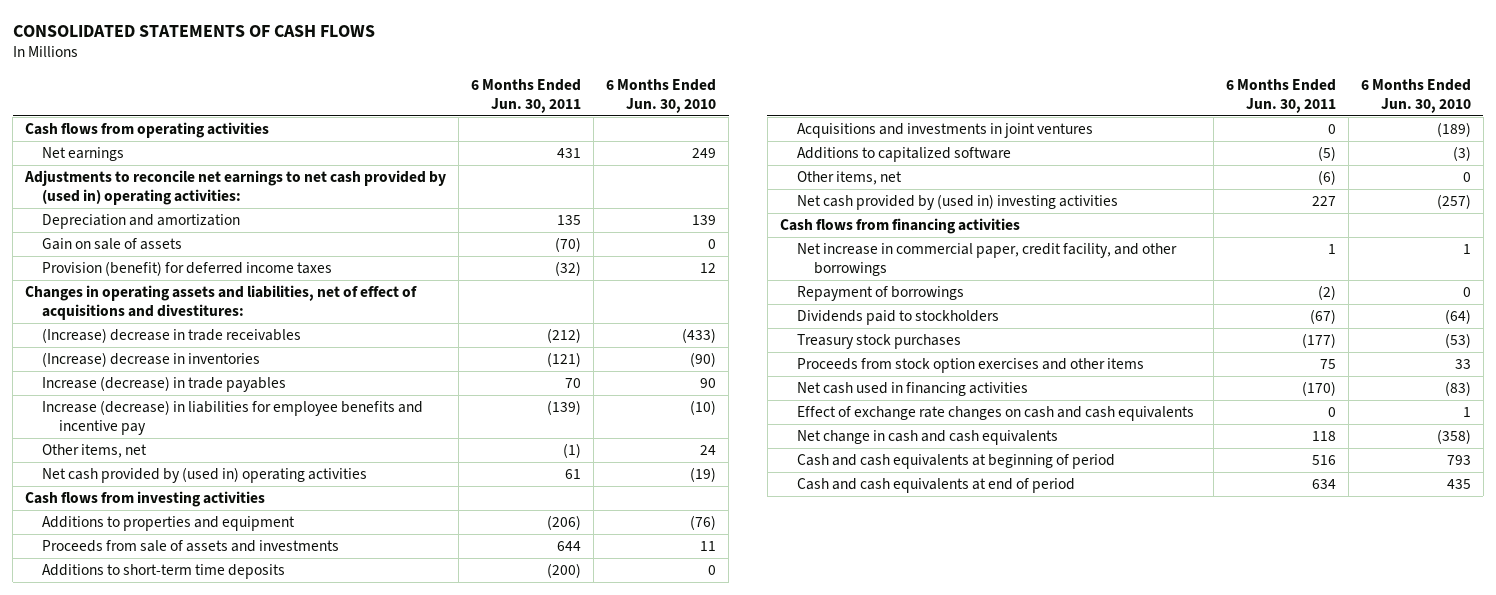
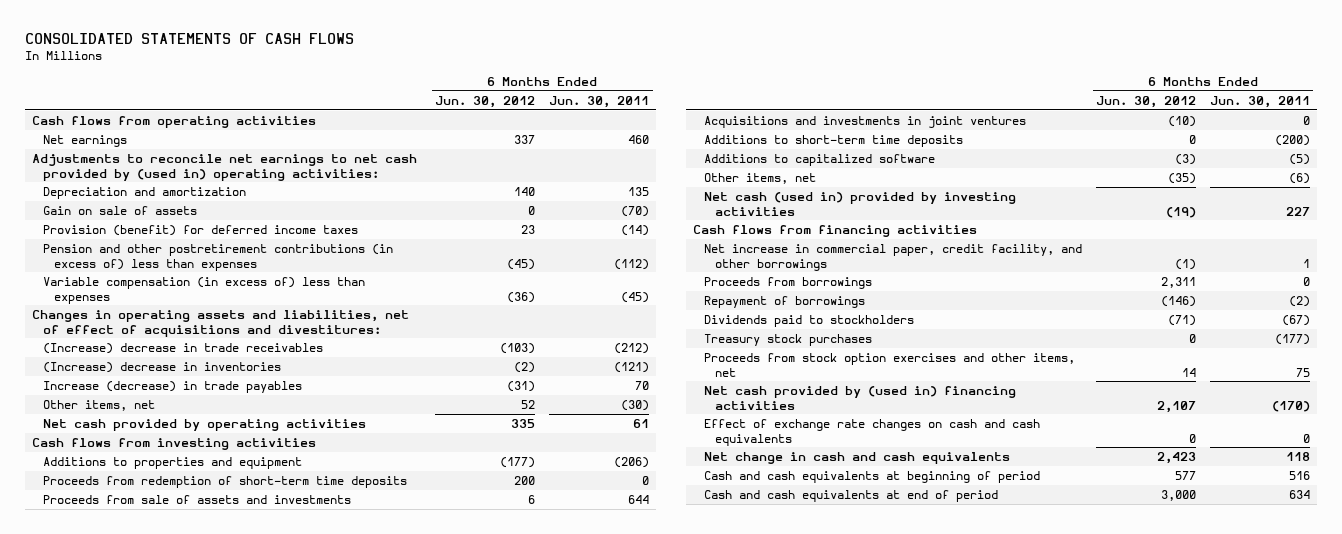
- | 6 Months Ended Jun. 30, 2011 | 6 Months Ended Jun. 30, 2010
+ | 6 Months Ended Jun. 30, 2012 | 6 Months Ended Jun. 30, 2011
- Net earnings | 431 | 249
+ Net earnings | 337 | 460
- Provision (benefit) for deferred income taxes | (32) | 12
+ Provision (benefit) for deferred income taxes | 23 | (14)
+ Pension and other postretirement contributions (in excess of) less than expenses | (45) | (112)
+ Variable compensation (in excess of) less than expenses | (36) | (45)
- Increase (decrease) in liabilities for employee benefits and incentive pay | (139) | (10)
- Other items, net | (1) | 24
- Net cash provided by (used in) operating activities | 61 | (19)
+ Other items, net | 52 | (30)
+ Net cash provided by operating activities | 335 | 61
+ Proceeds from redemption of short-term time deposits | 200 | 0
moved down: Additions to short-term time deposits | 0 | (200)
- Net cash provided by (used in) investing activities | 227 | (257)
+ Net cash (used in) provided by investing activities | (19) | 227
+ Proceeds from borrowings | 2,311 | 0
- Proceeds from stock option exercises and other items | 75 | 33
- Net cash used in financing activities | (170) | (83)
+ Proceeds from stock option exercises and other items, net | 14 | 75
+ Net cash provided by (used in) financing activities | 2,107 | (170)

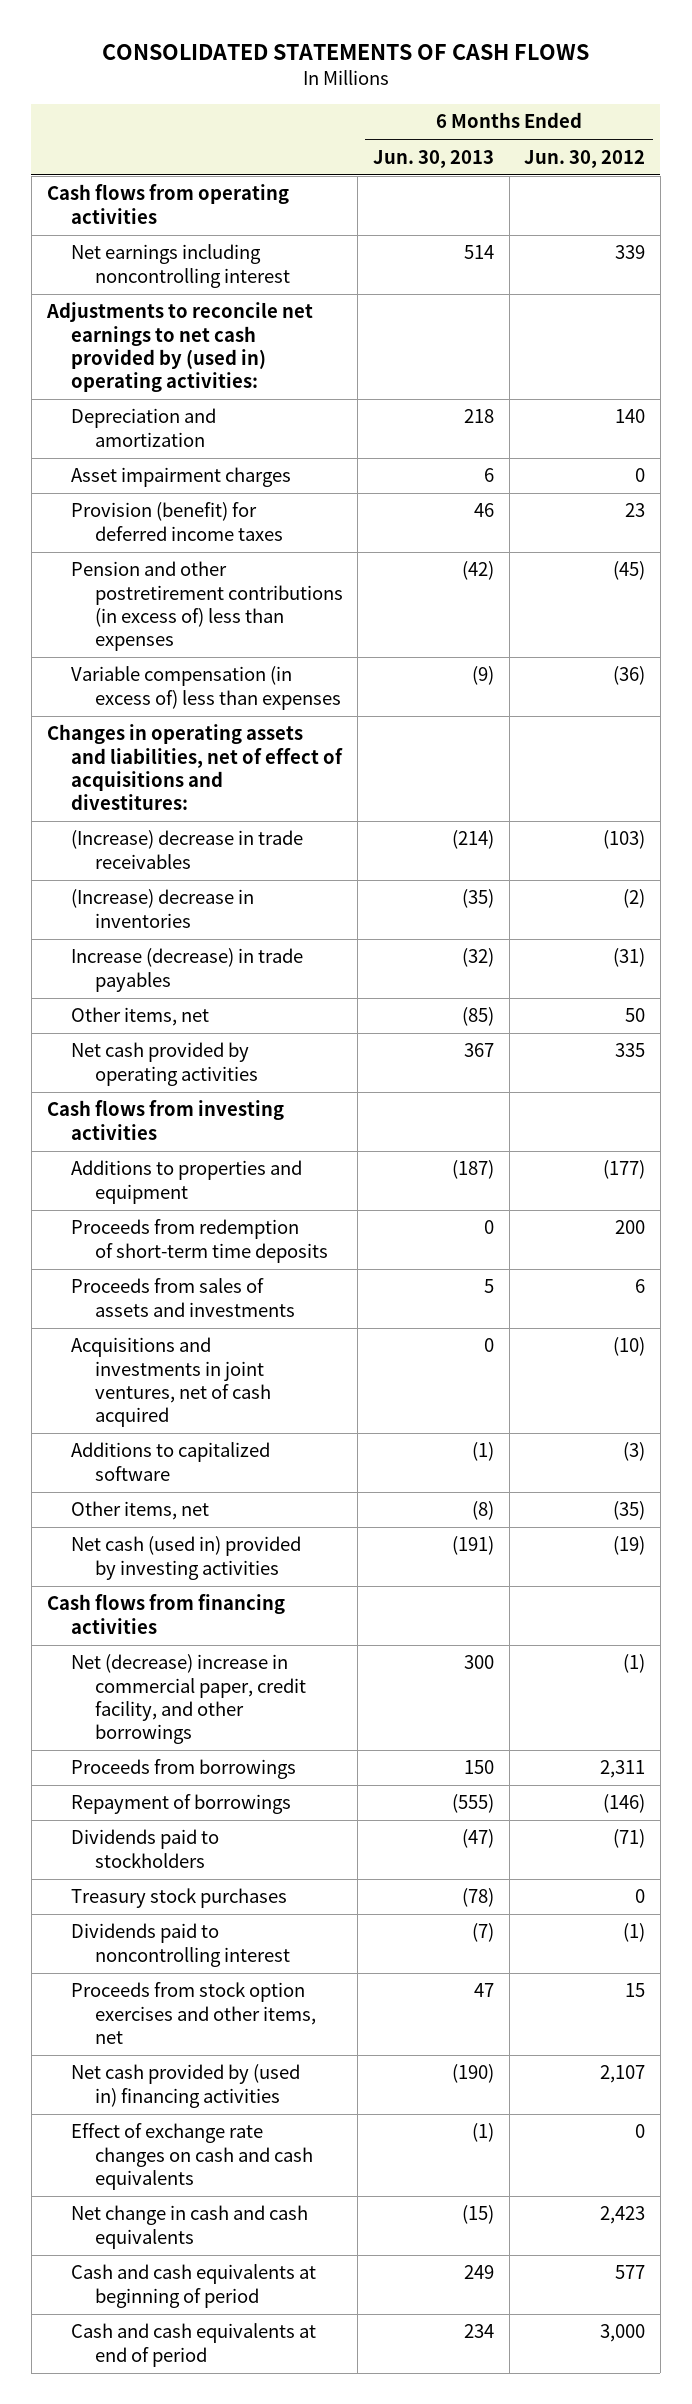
- | 6 Months Ended Jun. 30, 2012 | 6 Months Ended Jun. 30, 2011
+ | 6 Months Ended Jun. 30, 2013 | 6 Months Ended Jun. 30, 2012
- Net earnings | 337 | 460
+ Net earnings including noncontrolling interest | 514 | 339
- Gain on sale of assets | 0 | (70)
+ Asset impairment charges | 6 | 0
- Other items, net | 52 | (30)
+ Other items, net | (85) | 50
- Proceeds from sale of assets and investments | 6 | 644
- Acquisitions and investments in joint ventures | (10) | 0
- Additions to short-term time deposits | 0 | (200)
+ Proceeds from sales of assets and investments | 5 | 6
+ Acquisitions and investments in joint ventures, net of cash acquired | 0 | (10)
- Net increase in commercial paper, credit facility, and other borrowings | (1) | 1
+ Net (decrease) increase in commercial paper, credit facility, and other borrowings | 300 | (1)
- Proceeds from stock option exercises and other items, net | 14 | 75
+ Dividends paid to noncontrolling interest | (7) | (1)
+ Proceeds from stock option exercises and other items, net | 47 | 15

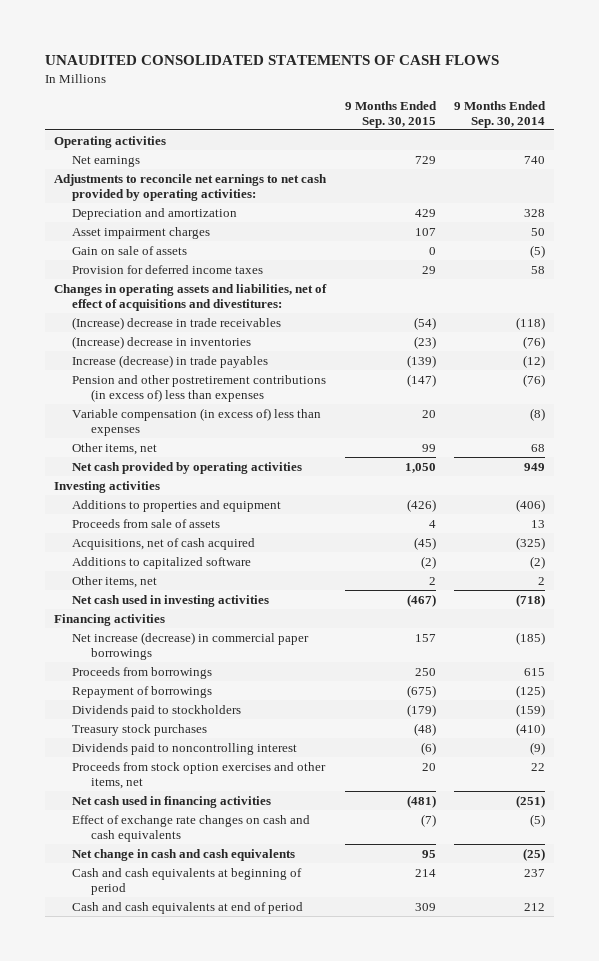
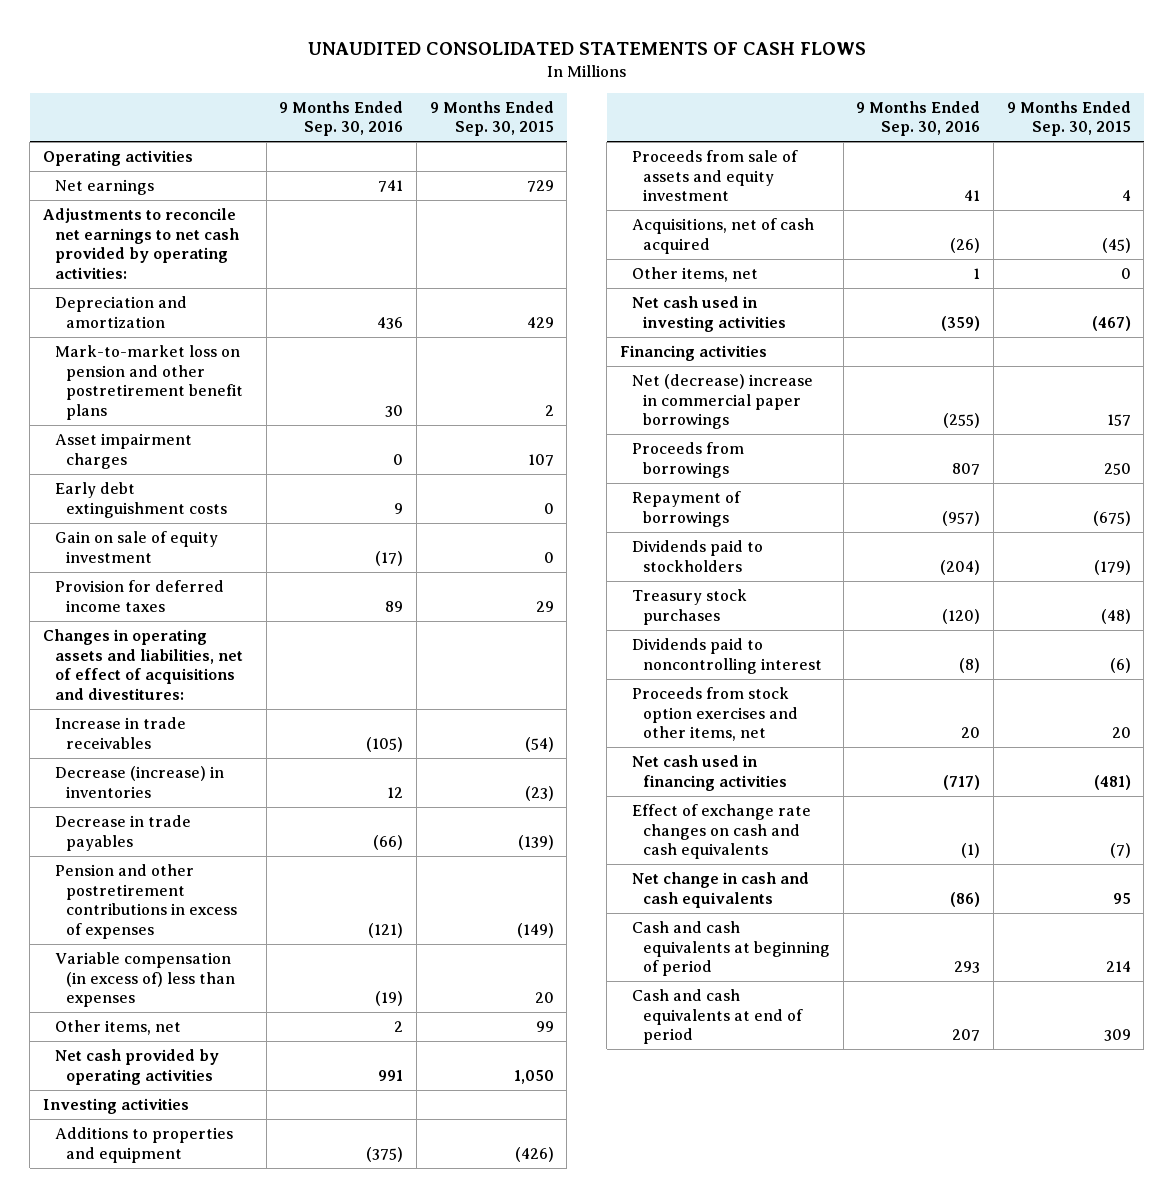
- | 9 Months Ended Sep. 30, 2015 | 9 Months Ended Sep. 30, 2014
+ | 9 Months Ended Sep. 30, 2016 | 9 Months Ended Sep. 30, 2015
+ Mark-to-market loss on pension and other postretirement benefit plans | 30 | 2
- Gain on sale of assets | 0 | (5)
+ Early debt extinguishment costs | 9 | 0
+ Gain on sale of equity investment | (17) | 0
- (Increase) decrease in trade receivables | (54) | (118)
- (Increase) decrease in inventories | (23) | (76)
- Increase (decrease) in trade payables | (139) | (12)
- Pension and other postretirement contributions (in excess of) less than expenses | (147) | (76)
+ Increase in trade receivables | (105) | (54)
+ Decrease (increase) in inventories | 12 | (23)
+ Decrease in trade payables | (66) | (139)
+ Pension and other postretirement contributions in excess of expenses | (121) | (149)
- Proceeds from sale of assets | 4 | 13
+ Proceeds from sale of assets and equity investment | 41 | 4
- Additions to capitalized software | (2) | (2)
- Other items, net | 2 | 2
+ Other items, net | 1 | 0
- Net increase (decrease) in commercial paper borrowings | 157 | (185)
+ Net (decrease) increase in commercial paper borrowings | (255) | 157

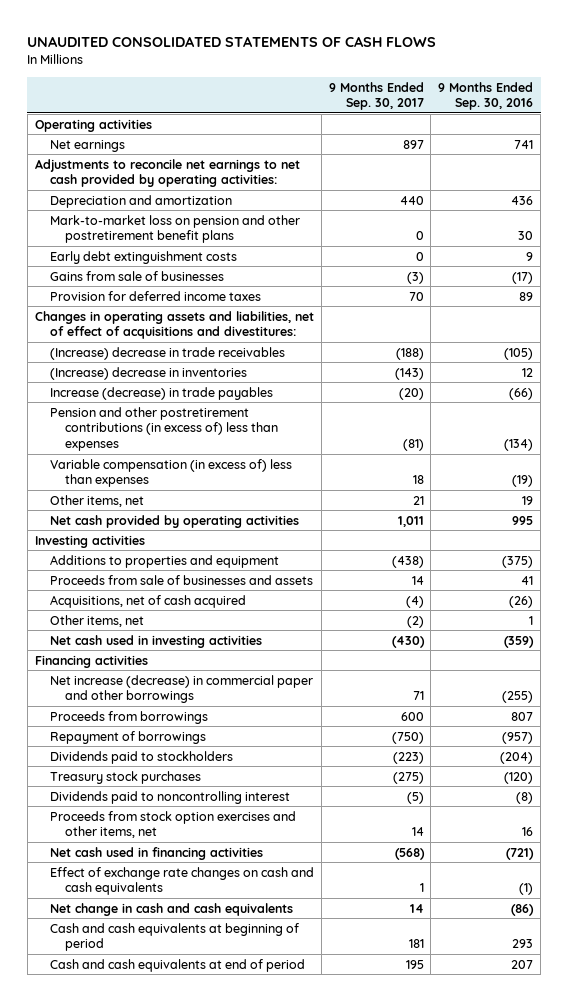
- | 9 Months Ended Sep. 30, 2016 | 9 Months Ended Sep. 30, 2015
+ | 9 Months Ended Sep. 30, 2017 | 9 Months Ended Sep. 30, 2016
- Asset impairment charges | 0 | 107
- Gain on sale of equity investment | (17) | 0
+ Gains from sale of businesses | (3) | (17)
- Increase in trade receivables | (105) | (54)
- Decrease (increase) in inventories | 12 | (23)
- Decrease in trade payables | (66) | (139)
- Pension and other postretirement contributions in excess of expenses | (121) | (149)
+ (Increase) decrease in trade receivables | (188) | (105)
+ (Increase) decrease in inventories | (143) | 12
+ Increase (decrease) in trade payables | (20) | (66)
+ Pension and other postretirement contributions (in excess of) less than expenses | (81) | (134)
- Other items, net | 2 | 99
- Net cash provided by operating activities | 991 | 1,050
+ Other items, net | 21 | 19
+ Net cash provided by operating activities | 1,011 | 995
- Proceeds from sale of assets and equity investment | 41 | 4
+ Proceeds from sale of businesses and assets | 14 | 41
- Net (decrease) increase in commercial paper borrowings | (255) | 157
+ Net increase (decrease) in commercial paper and other borrowings | 71 | (255)
- Proceeds from stock option exercises and other items, net | 20 | 20
- Net cash used in financing activities | (717) | (481)
+ Proceeds from stock option exercises and other items, net | 14 | 16
+ Net cash used in financing activities | (568) | (721)

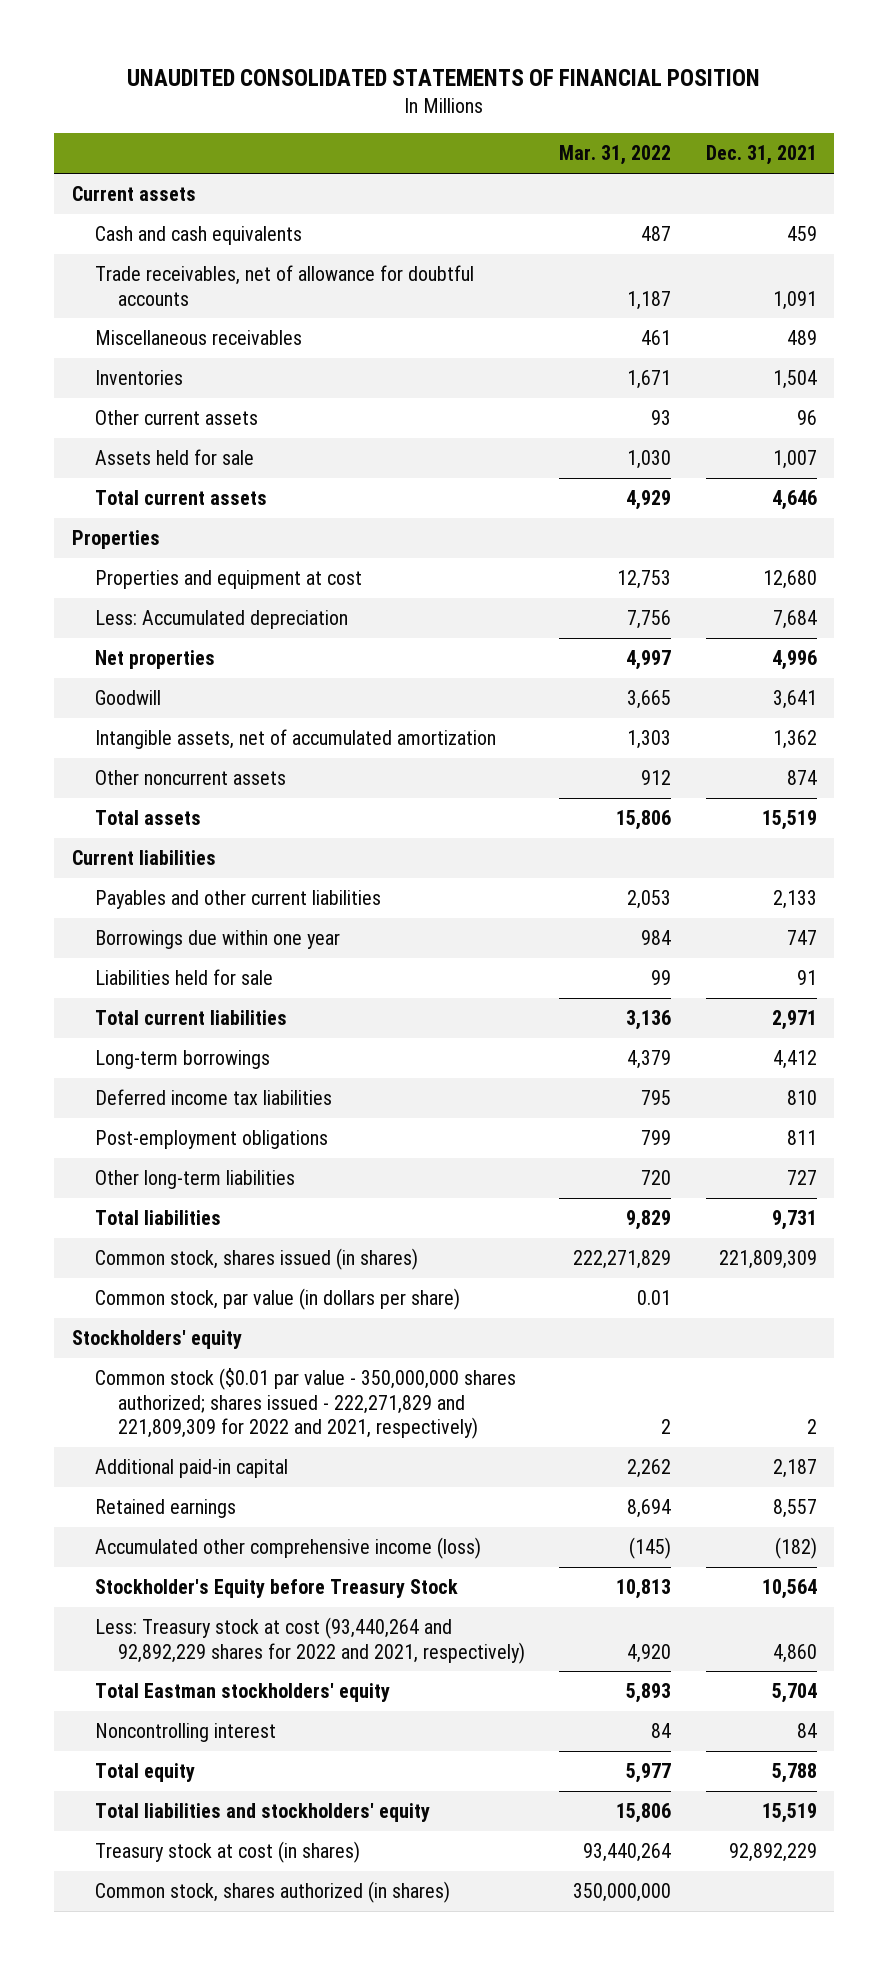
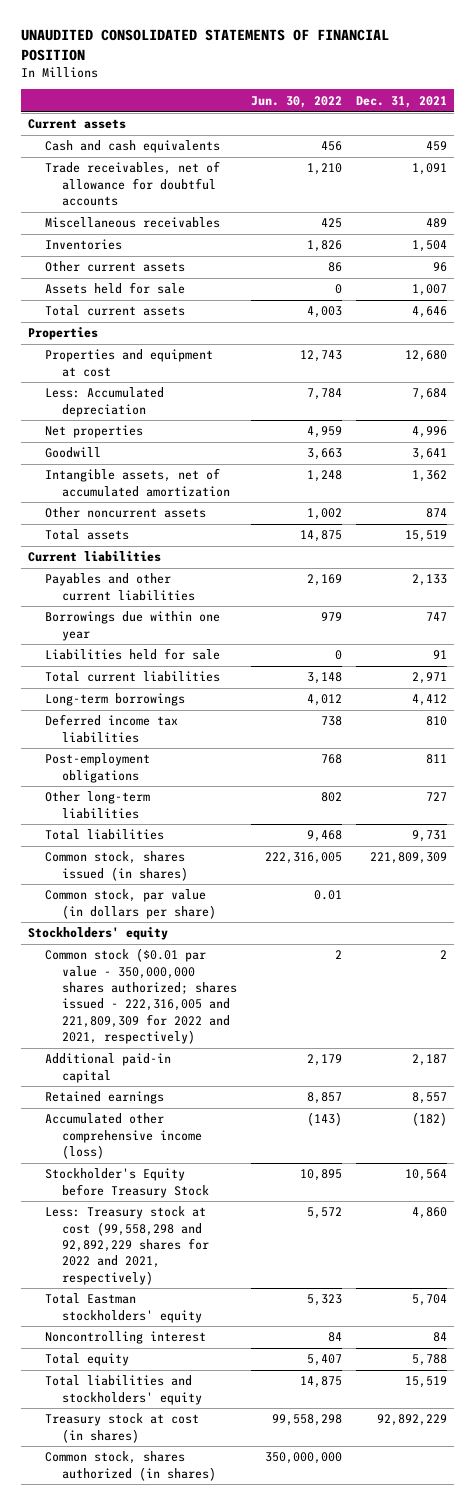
- | Mar. 31, 2022 | Dec. 31, 2021
+ | Jun. 30, 2022 | Dec. 31, 2021
- Common stock ($0.01 par value - 350,000,000 shares authorized; shares issued - 222,271,829 and 221,809,309 for 2022 and 2021, respectively) | 2 | 2
+ Common stock ($0.01 par value - 350,000,000 shares authorized; shares issued - 222,316,005 and 221,809,309 for 2022 and 2021, respectively) | 2 | 2
- Less: Treasury stock at cost (93,440,264 and 92,892,229 shares for 2022 and 2021, respectively) | 4,920 | 4,860
+ Less: Treasury stock at cost (99,558,298 and 92,892,229 shares for 2022 and 2021, respectively) | 5,572 | 4,860

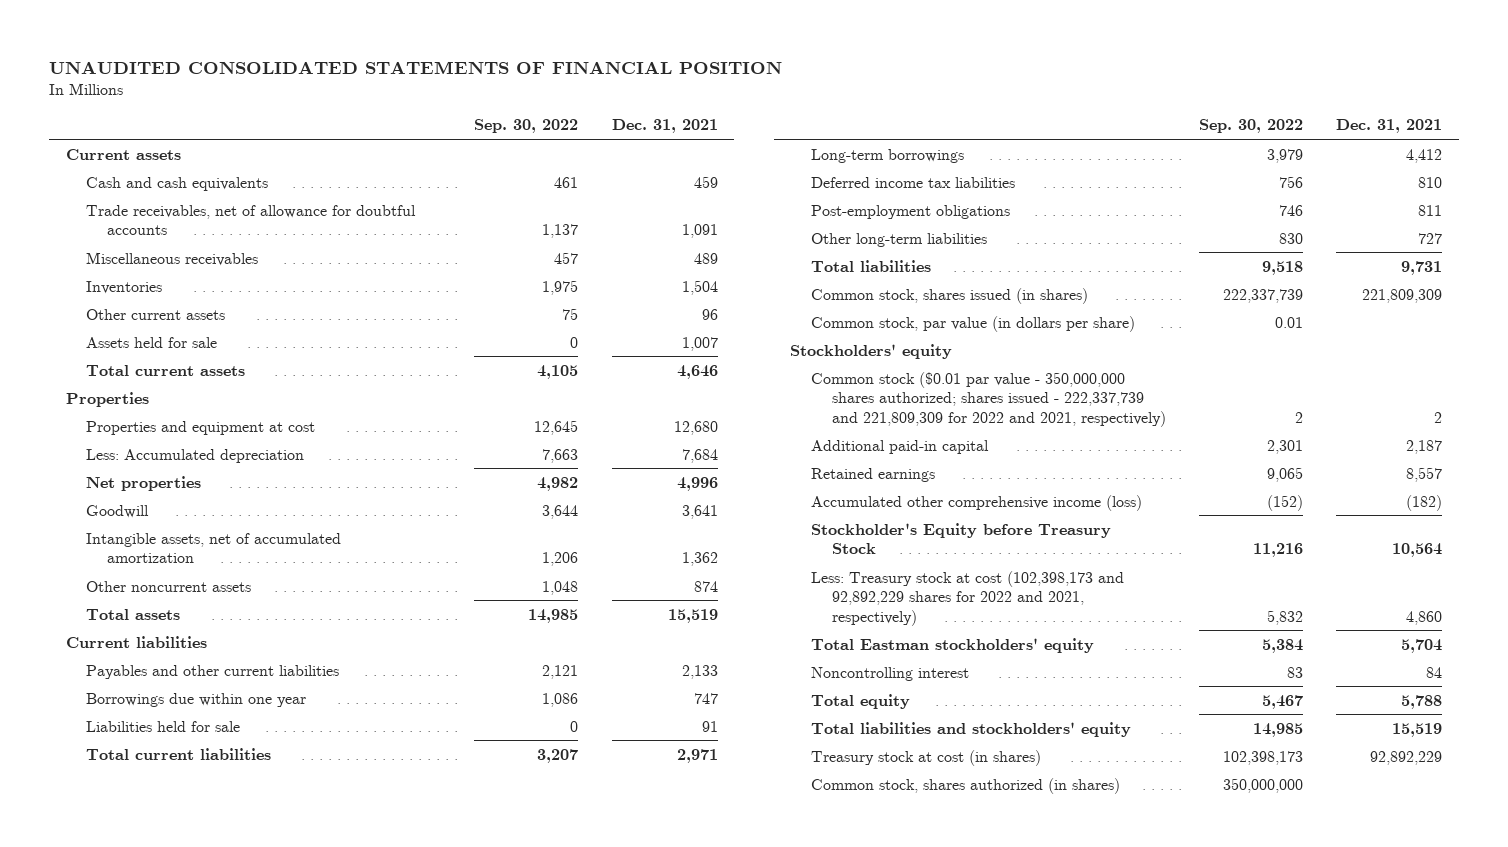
- | Jun. 30, 2022 | Dec. 31, 2021
+ | Sep. 30, 2022 | Dec. 31, 2021
- Common stock ($0.01 par value - 350,000,000 shares authorized; shares issued - 222,316,005 and 221,809,309 for 2022 and 2021, respectively) | 2 | 2
+ Common stock ($0.01 par value - 350,000,000 shares authorized; shares issued - 222,337,739 and 221,809,309 for 2022 and 2021, respectively) | 2 | 2
- Less: Treasury stock at cost (99,558,298 and 92,892,229 shares for 2022 and 2021, respectively) | 5,572 | 4,860
+ Less: Treasury stock at cost (102,398,173 and 92,892,229 shares for 2022 and 2021, respectively) | 5,832 | 4,860

